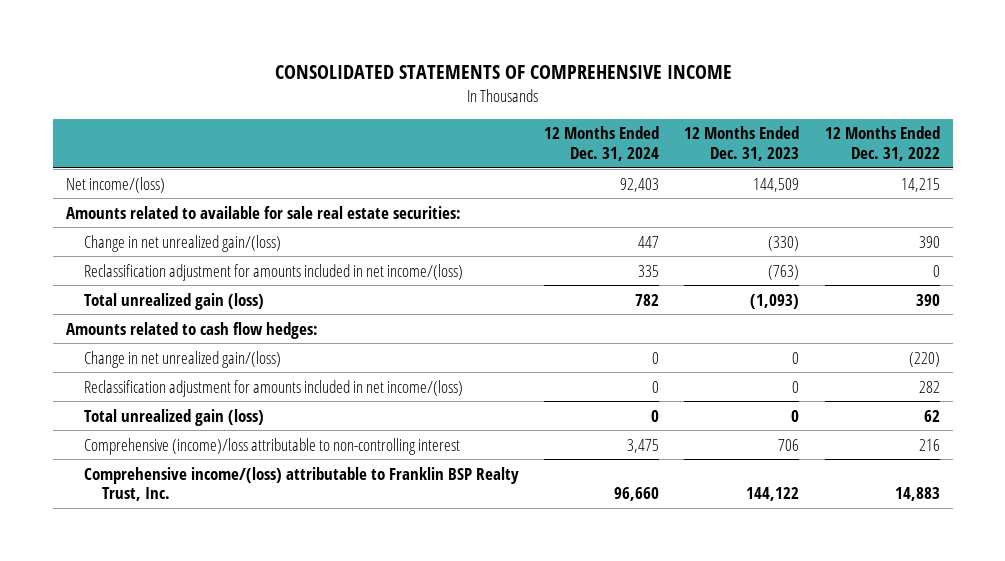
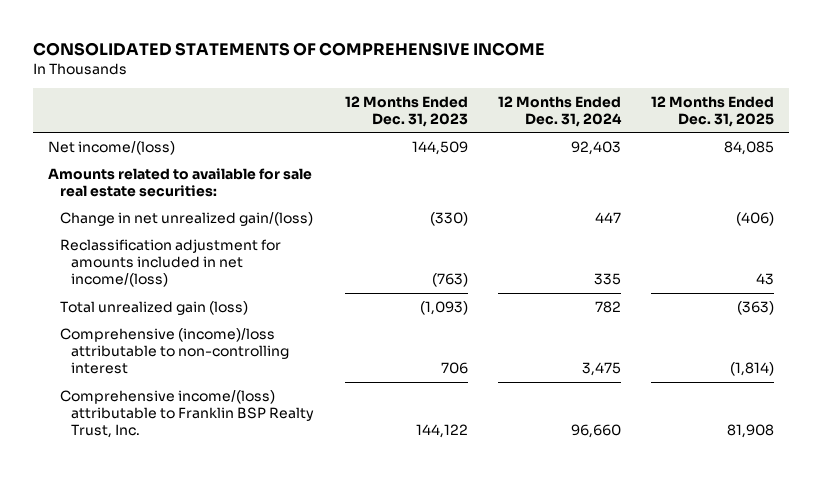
- | 12 Months Ended Dec. 31, 2024 | 12 Months Ended Dec. 31, 2023 | 12 Months Ended Dec. 31, 2022
+ | 12 Months Ended Dec. 31, 2023 | 12 Months Ended Dec. 31, 2024 | 12 Months Ended Dec. 31, 2025
- Amounts related to cash flow hedges:
- Change in net unrealized gain/(loss) | 0 | 0 | (220)
- Reclassification adjustment for amounts included in net income/(loss) | 0 | 0 | 282
- Total unrealized gain (loss) | 0 | 0 | 62

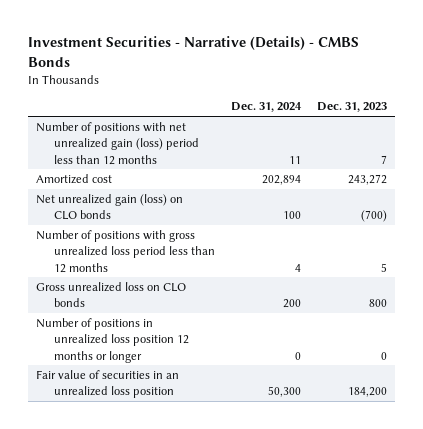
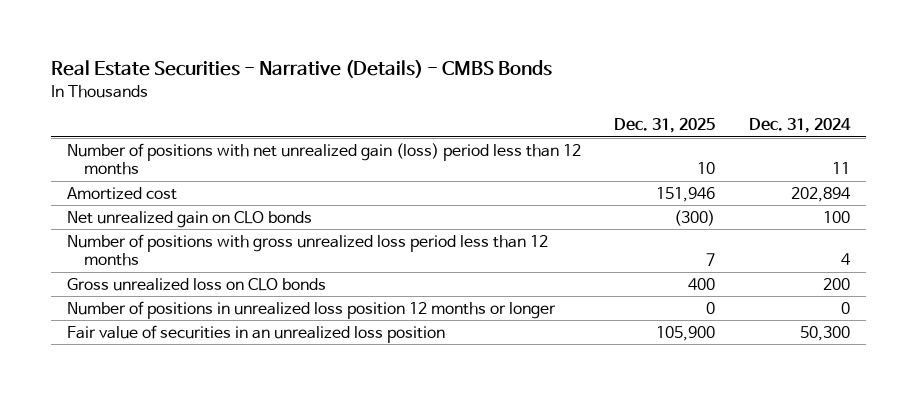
- Investment Securities - Narrative (Details) - CMBS Bonds
+ Real Estate Securities - Narrative (Details) - CMBS Bonds
- | Dec. 31, 2024 | Dec. 31, 2023
+ | Dec. 31, 2025 | Dec. 31, 2024
- Net unrealized gain (loss) on CLO bonds | 100 | (700)
+ Net unrealized gain on CLO bonds | (300) | 100

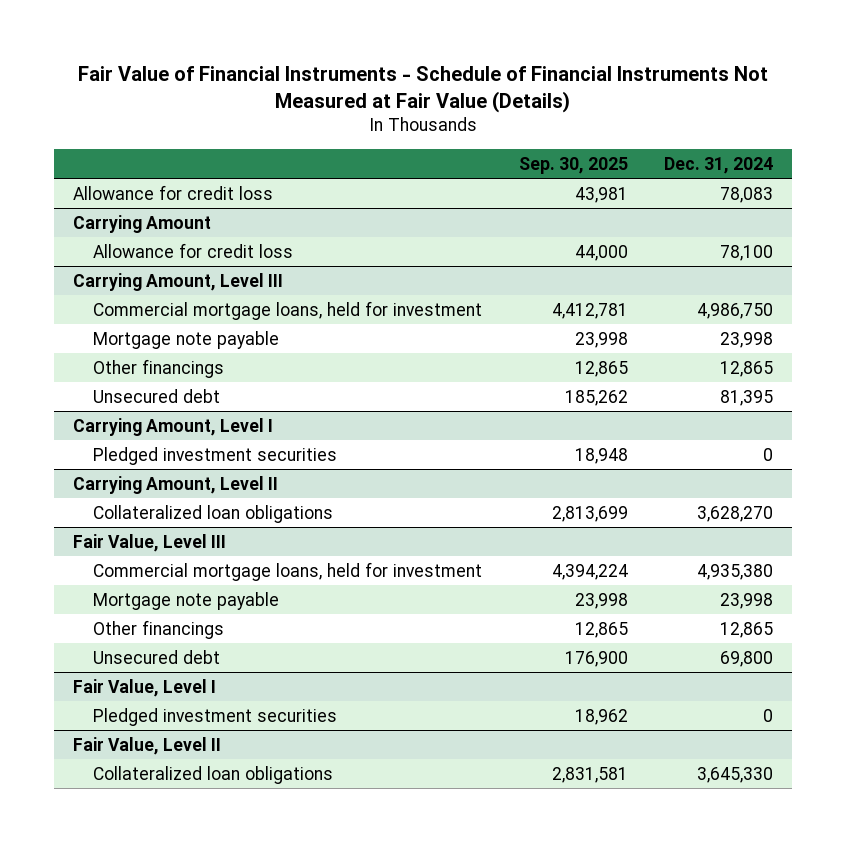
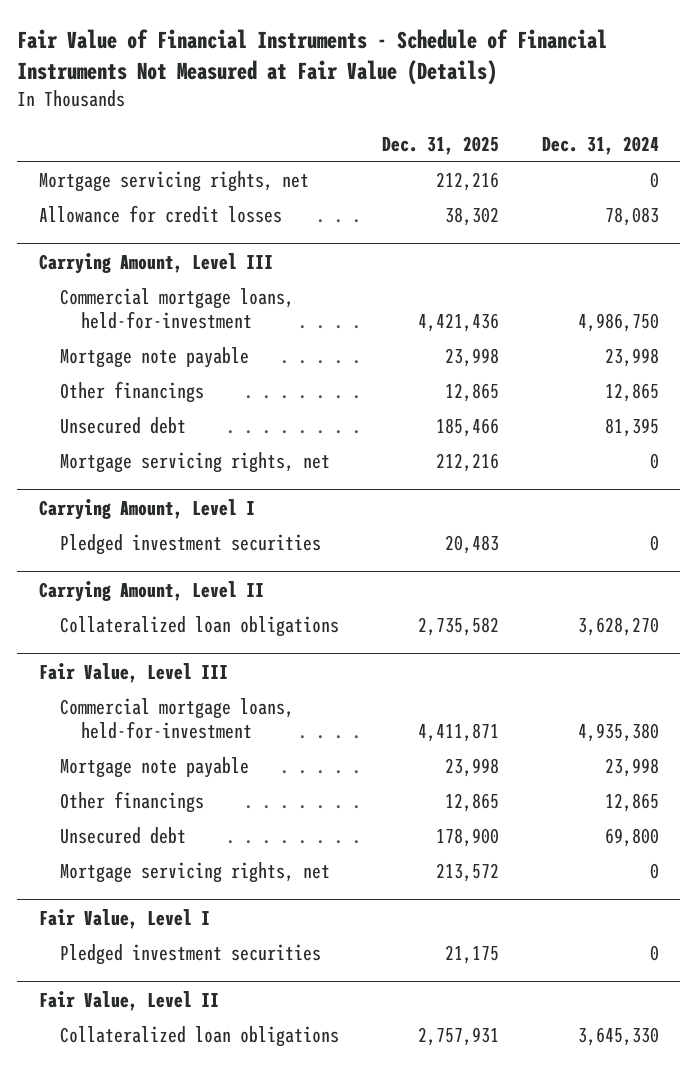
- | Sep. 30, 2025 | Dec. 31, 2024
+ | Dec. 31, 2025 | Dec. 31, 2024
- Allowance for credit loss | 43,981 | 78,083
- Carrying Amount
- Allowance for credit loss | 44,000 | 78,100
+ Mortgage servicing rights, net | 212,216 | 0
+ Allowance for credit losses | 38,302 | 78,083
@ Carrying Amount, Level III
- Commercial mortgage loans, held for investment | 4,412,781 | 4,986,750
+ Commercial mortgage loans, held-for-investment | 4,421,436 | 4,986,750
+ Mortgage servicing rights, net | 212,216 | 0
@ Fair Value, Level III
- Commercial mortgage loans, held for investment | 4,394,224 | 4,935,380
+ Commercial mortgage loans, held-for-investment | 4,411,871 | 4,935,380
+ Mortgage servicing rights, net | 213,572 | 0

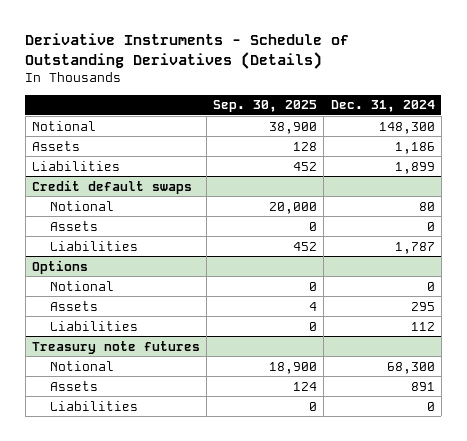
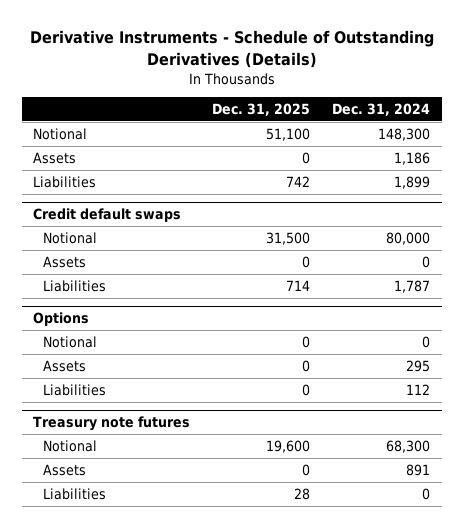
- | Sep. 30, 2025 | Dec. 31, 2024
+ | Dec. 31, 2025 | Dec. 31, 2024
@ Credit default swaps
- Notional | 20,000 | 80
+ Notional | 31,500 | 80,000

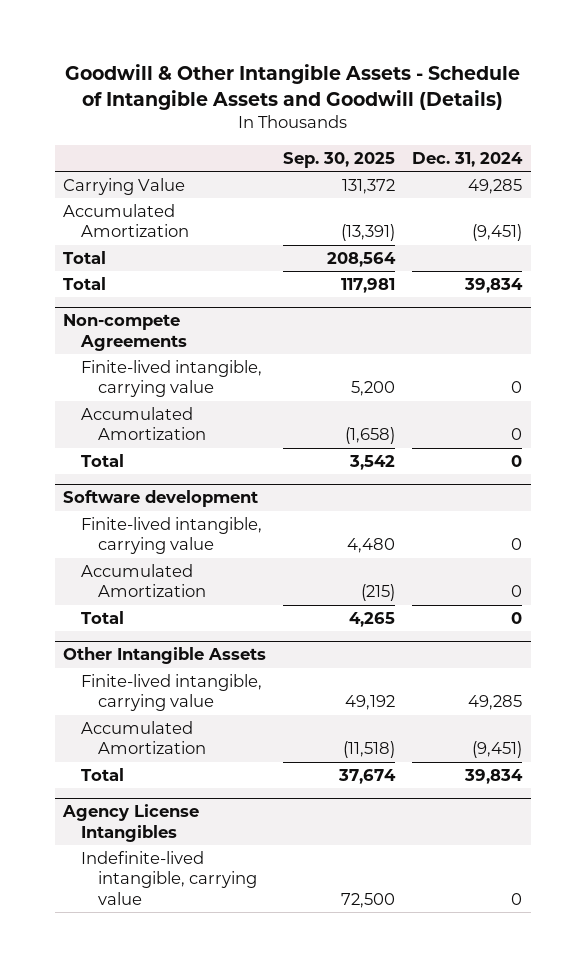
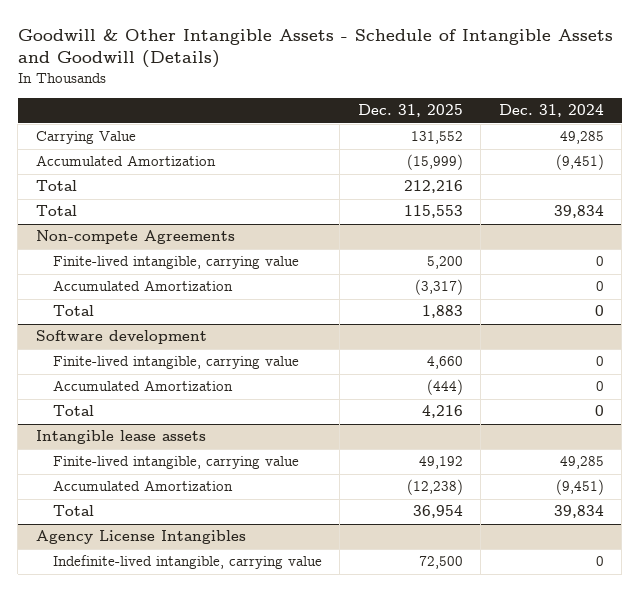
- | Sep. 30, 2025 | Dec. 31, 2024
+ | Dec. 31, 2025 | Dec. 31, 2024
- Other Intangible Assets
+ Intangible lease assets

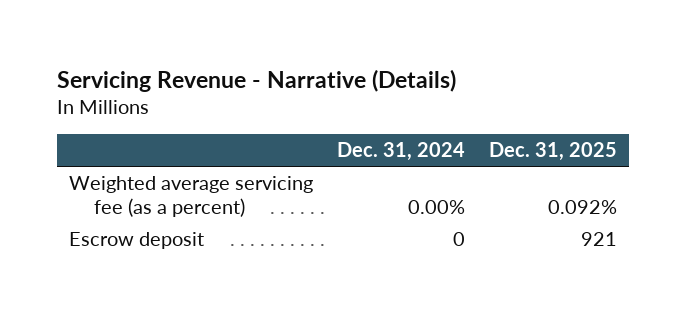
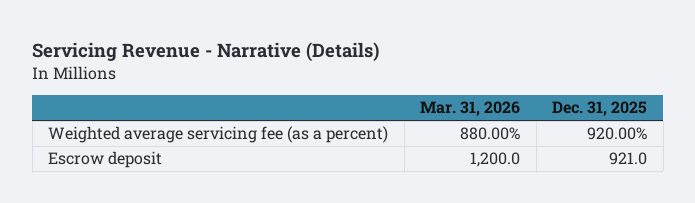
- | Dec. 31, 2024 | Dec. 31, 2025
+ | Mar. 31, 2026 | Dec. 31, 2025
- Weighted average servicing fee (as a percent) | 0.00% | 0.092%
- Escrow deposit | 0 | 921
+ Weighted average servicing fee (as a percent) | 880.00% | 920.00%
+ Escrow deposit | 1,200.0 | 921.0

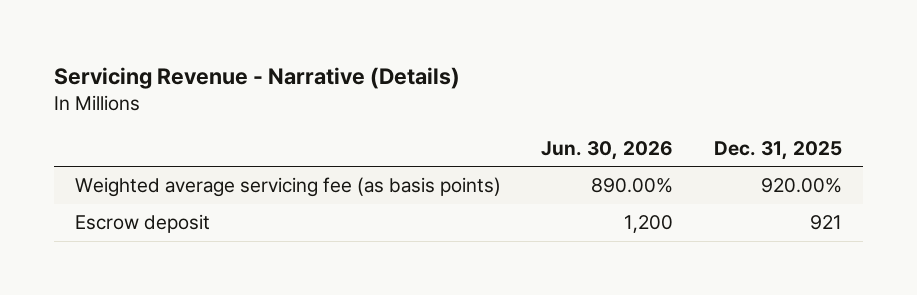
- | Mar. 31, 2026 | Dec. 31, 2025
+ | Jun. 30, 2026 | Dec. 31, 2025
- Weighted average servicing fee (as a percent) | 880.00% | 920.00%
- Escrow deposit | 1,200.0 | 921.0
+ Weighted average servicing fee (as basis points) | 890.00% | 920.00%
+ Escrow deposit | 1,200 | 921

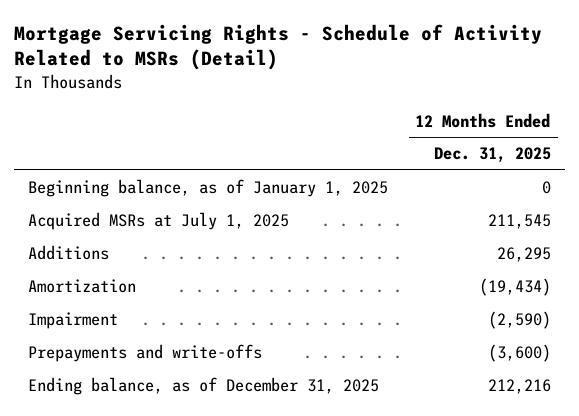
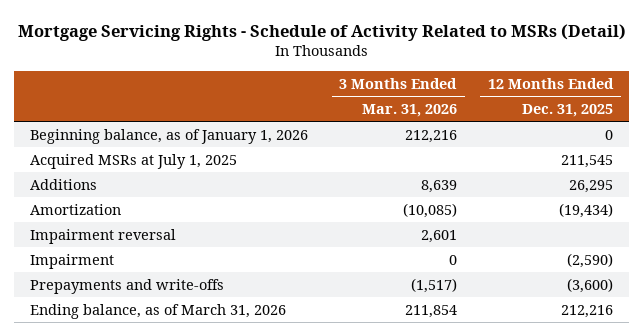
- | 12 Months Ended Dec. 31, 2025
+ | 3 Months Ended Mar. 31, 2026 | 12 Months Ended Dec. 31, 2025
- Beginning balance, as of January 1, 2025 | 0
+ Beginning balance, as of January 1, 2026 | 212,216 | 0
+ Impairment reversal | 2,601 |
- Ending balance, as of December 31, 2025 | 212,216
+ Ending balance, as of March 31, 2026 | 211,854 | 212,216

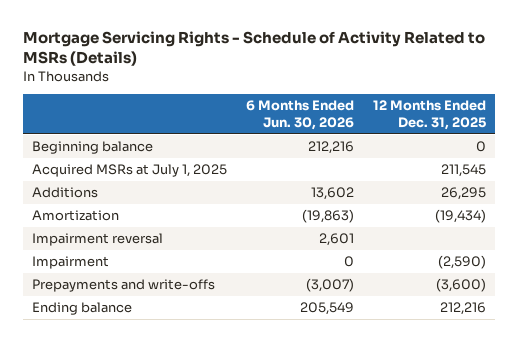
- Mortgage Servicing Rights - Schedule of Activity Related to MSRs (Detail)
+ Mortgage Servicing Rights - Schedule of Activity Related to MSRs (Details)
- | 3 Months Ended Mar. 31, 2026 | 12 Months Ended Dec. 31, 2025
+ | 6 Months Ended Jun. 30, 2026 | 12 Months Ended Dec. 31, 2025
- Beginning balance, as of January 1, 2026 | 212,216 | 0
+ Beginning balance | 212,216 | 0
- Ending balance, as of March 31, 2026 | 211,854 | 212,216
+ Ending balance | 205,549 | 212,216

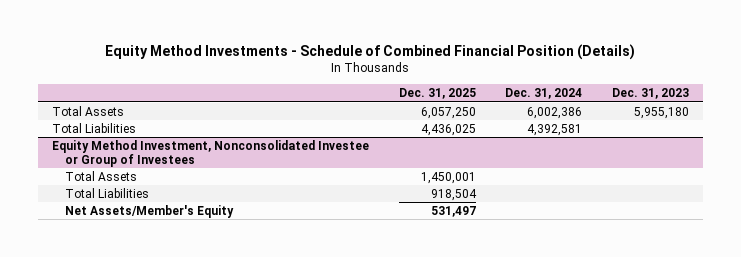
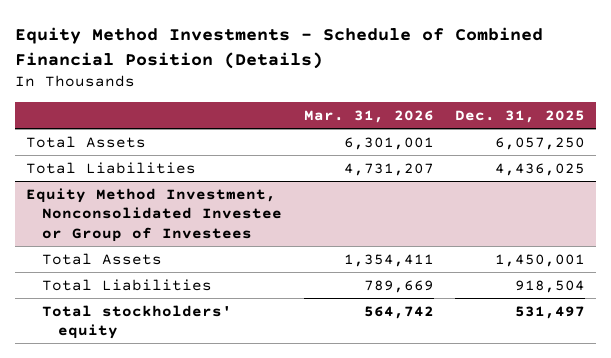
- | Dec. 31, 2025 | Dec. 31, 2024 | Dec. 31, 2023
+ | Mar. 31, 2026 | Dec. 31, 2025
@ Equity Method Investment, Nonconsolidated Investee or Group of Investees
- Net Assets/Member's Equity | 531,497 | |
+ Total stockholders' equity | 564,742 | 531,497

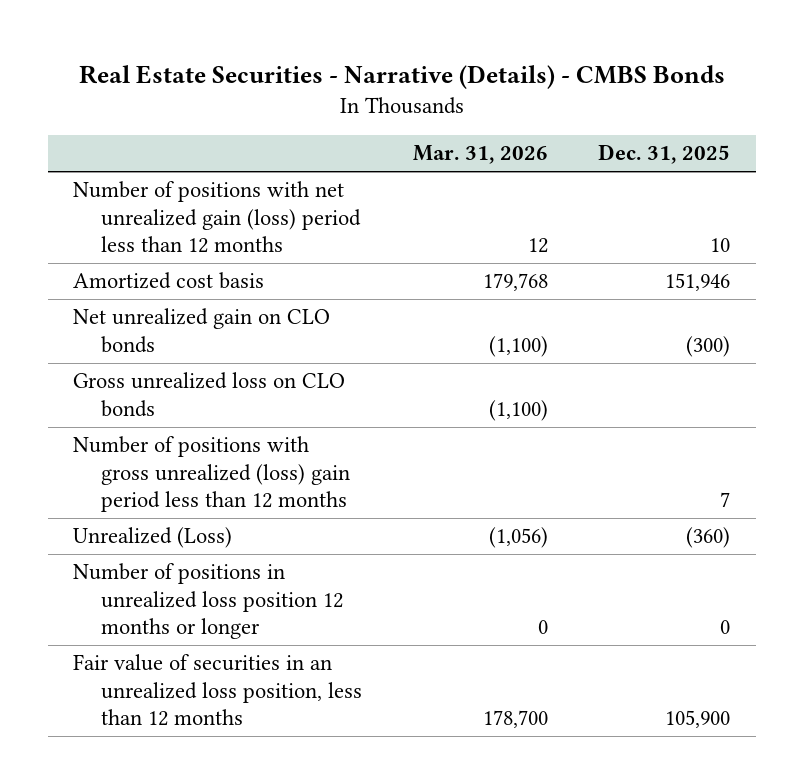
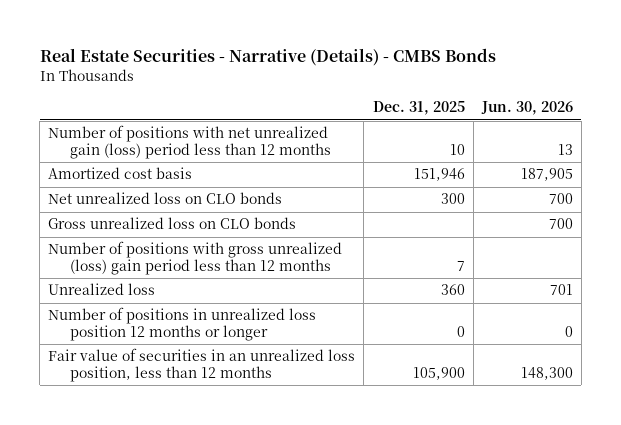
- | Mar. 31, 2026 | Dec. 31, 2025
+ | Dec. 31, 2025 | Jun. 30, 2026
- Net unrealized gain on CLO bonds | (1,100) | (300)
+ Net unrealized loss on CLO bonds | 300 | 700
- Unrealized (Loss) | (1,056) | (360)
+ Unrealized loss | 360 | 701

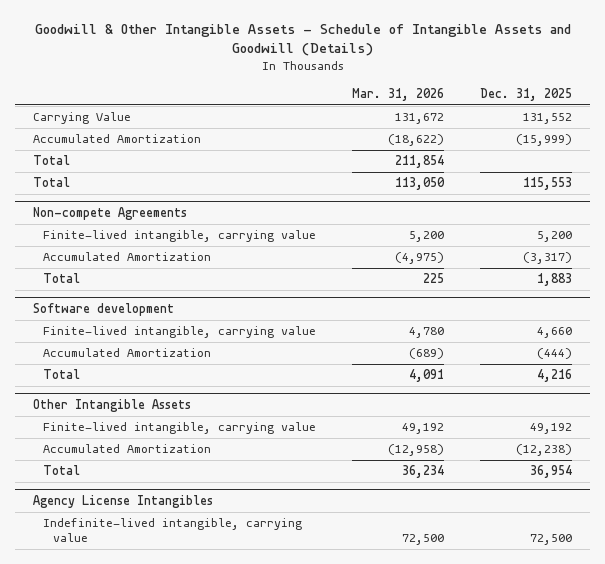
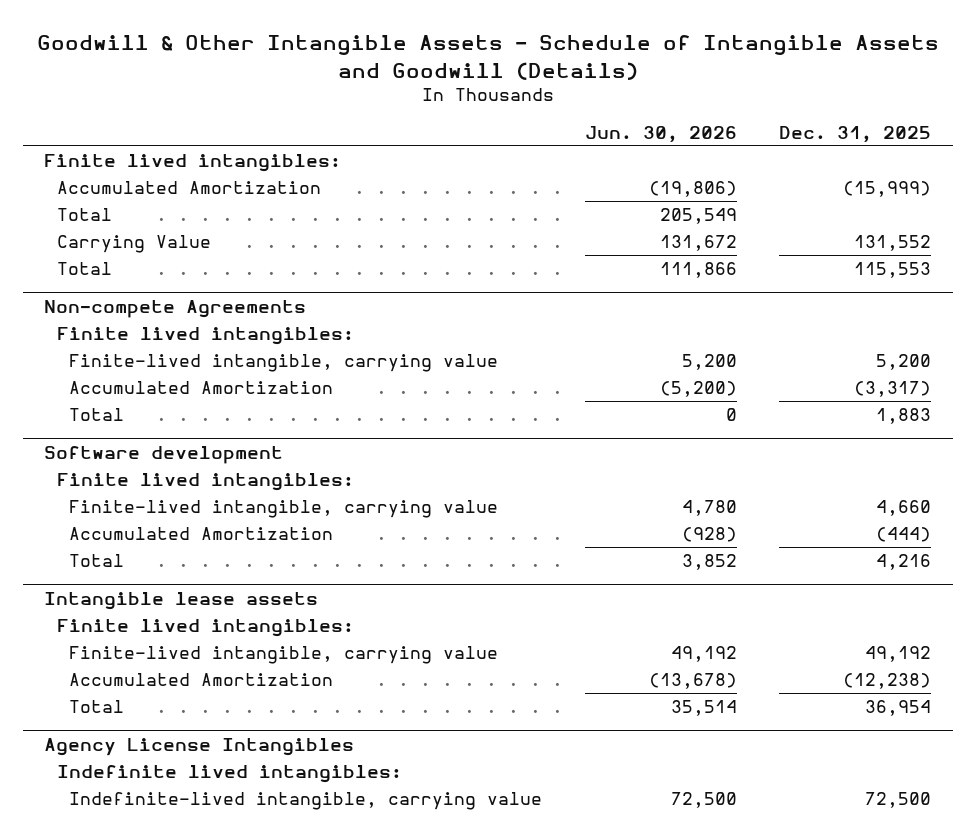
- | Mar. 31, 2026 | Dec. 31, 2025
+ | Jun. 30, 2026 | Dec. 31, 2025
+ Finite lived intangibles:
moved down: Carrying Value | 131,672 | 131,552
@ Non-compete Agreements
+ Finite lived intangibles:
@ Software development
+ Finite lived intangibles:
- Other Intangible Assets
+ Intangible lease assets
+ Finite lived intangibles:
@ Agency License Intangibles
+ Indefinite lived intangibles:

